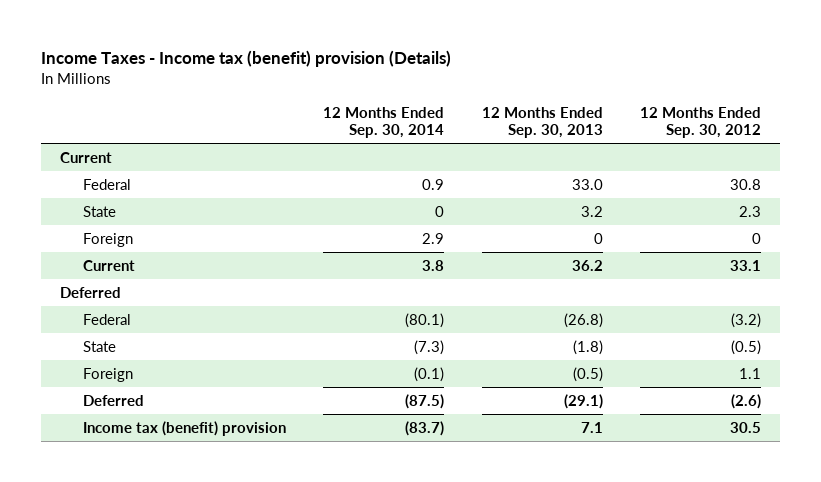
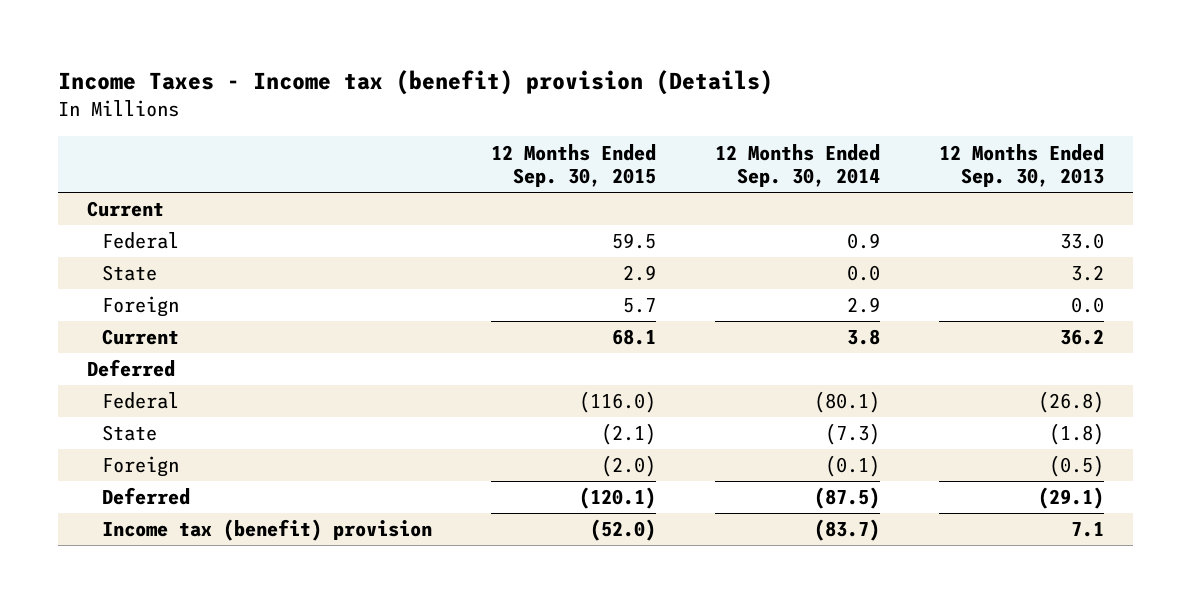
- | 12 Months Ended Sep. 30, 2014 | 12 Months Ended Sep. 30, 2013 | 12 Months Ended Sep. 30, 2012
+ | 12 Months Ended Sep. 30, 2015 | 12 Months Ended Sep. 30, 2014 | 12 Months Ended Sep. 30, 2013
- State | 0 | 3.2 | 2.3
- Foreign | 2.9 | 0 | 0
+ State | 2.9 | 0.0 | 3.2
+ Foreign | 5.7 | 2.9 | 0.0

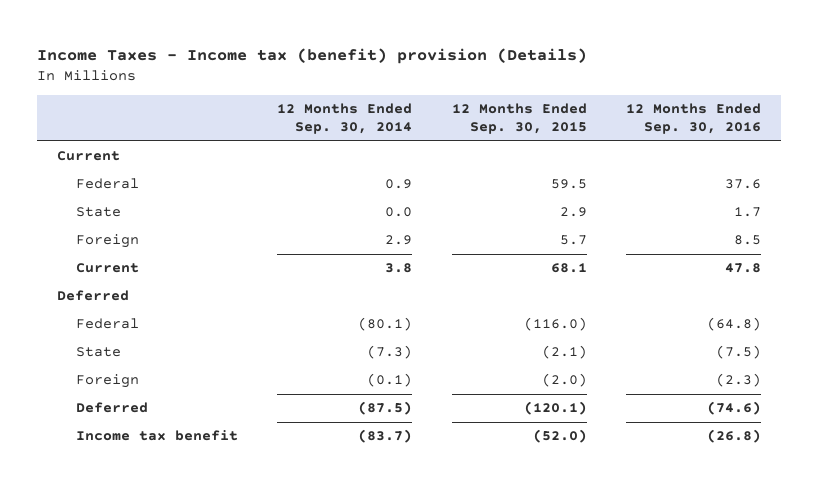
- | 12 Months Ended Sep. 30, 2015 | 12 Months Ended Sep. 30, 2014 | 12 Months Ended Sep. 30, 2013
+ | 12 Months Ended Sep. 30, 2014 | 12 Months Ended Sep. 30, 2015 | 12 Months Ended Sep. 30, 2016
- Income tax (benefit) provision | (52.0) | (83.7) | 7.1
+ Income tax benefit | (83.7) | (52.0) | (26.8)

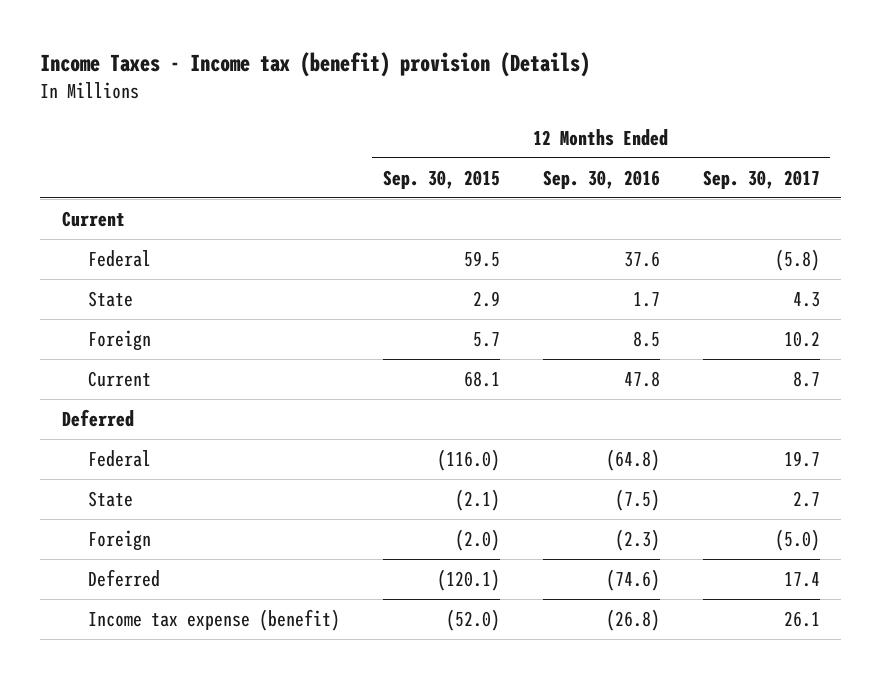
- | 12 Months Ended Sep. 30, 2014 | 12 Months Ended Sep. 30, 2015 | 12 Months Ended Sep. 30, 2016
+ | 12 Months Ended Sep. 30, 2015 | 12 Months Ended Sep. 30, 2016 | 12 Months Ended Sep. 30, 2017
- Income tax benefit | (83.7) | (52.0) | (26.8)
+ Income tax expense (benefit) | (52.0) | (26.8) | 26.1

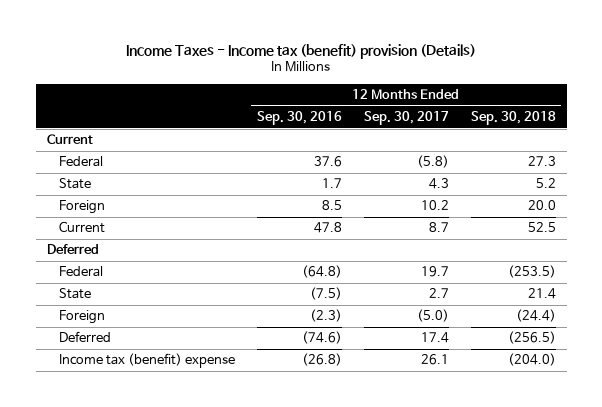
- | 12 Months Ended Sep. 30, 2015 | 12 Months Ended Sep. 30, 2016 | 12 Months Ended Sep. 30, 2017
+ | 12 Months Ended Sep. 30, 2016 | 12 Months Ended Sep. 30, 2017 | 12 Months Ended Sep. 30, 2018
- Income tax expense (benefit) | (52.0) | (26.8) | 26.1
+ Income tax (benefit) expense | (26.8) | 26.1 | (204.0)

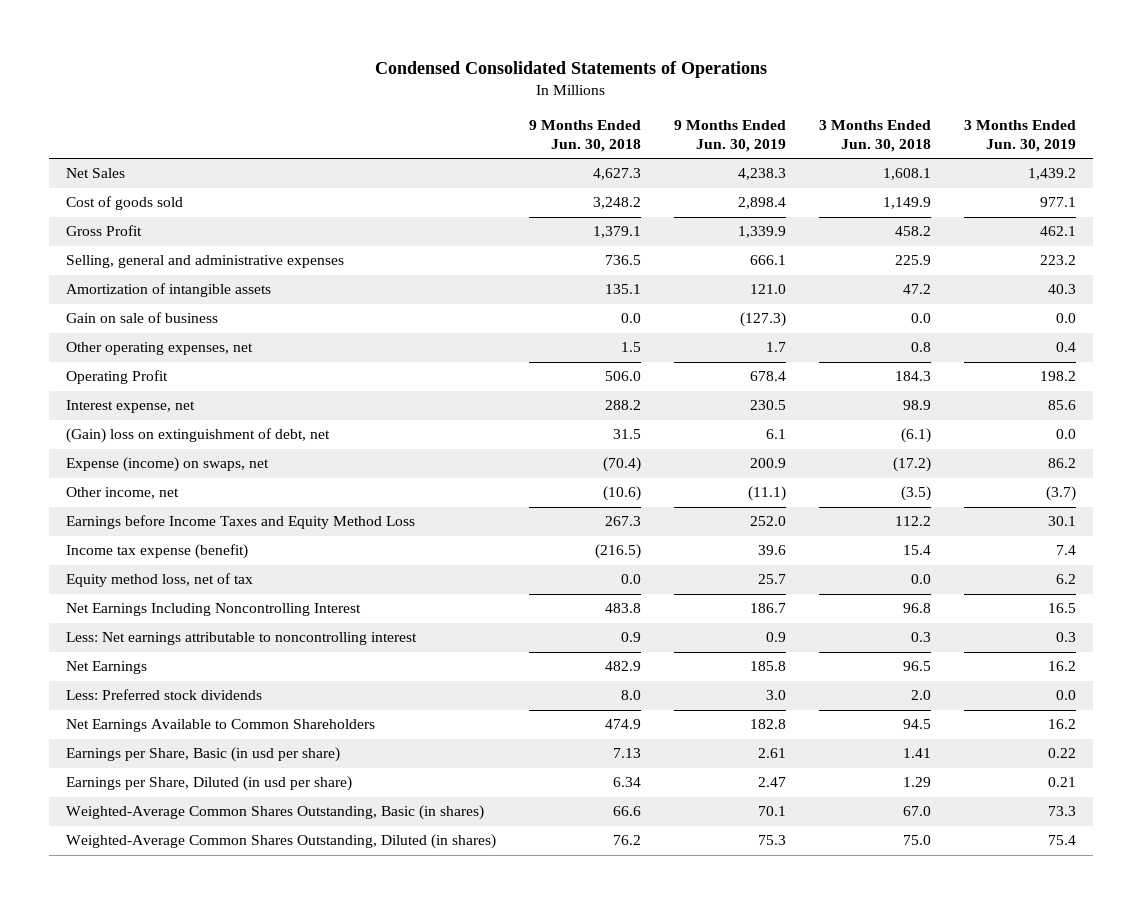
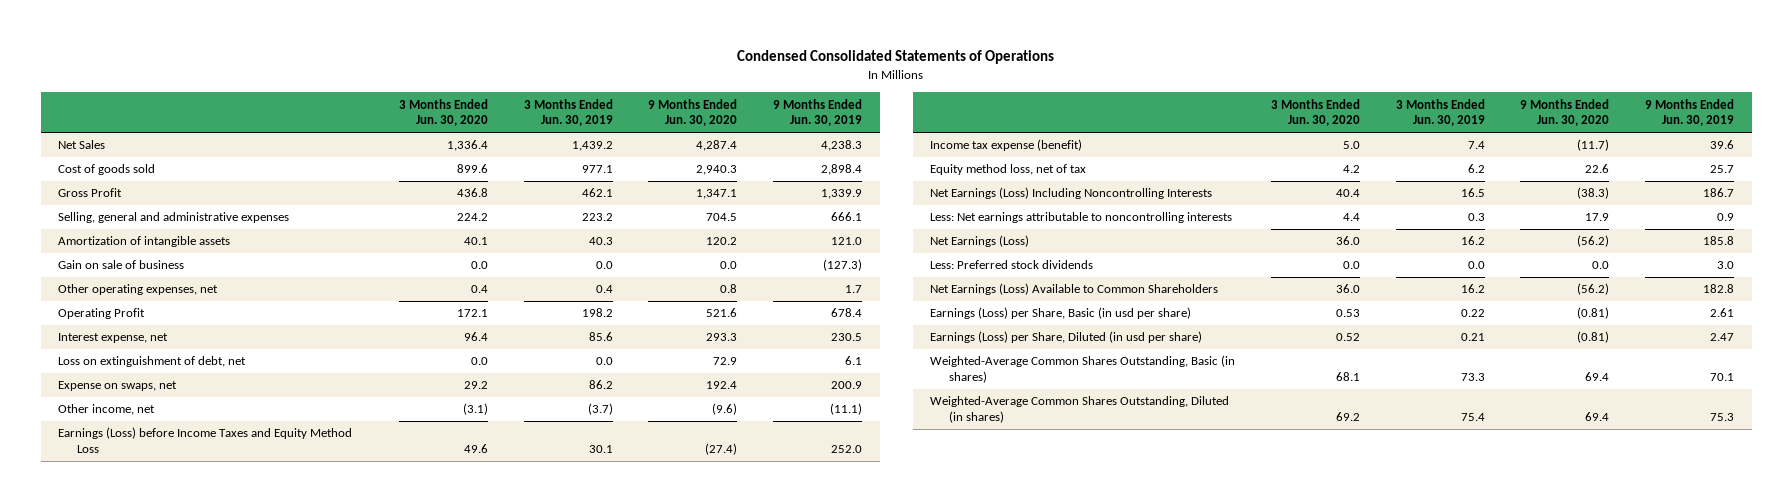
- | 9 Months Ended Jun. 30, 2018 | 9 Months Ended Jun. 30, 2019 | 3 Months Ended Jun. 30, 2018 | 3 Months Ended Jun. 30, 2019
+ | 3 Months Ended Jun. 30, 2020 | 3 Months Ended Jun. 30, 2019 | 9 Months Ended Jun. 30, 2020 | 9 Months Ended Jun. 30, 2019
- (Gain) loss on extinguishment of debt, net | 31.5 | 6.1 | (6.1) | 0.0
- Expense (income) on swaps, net | (70.4) | 200.9 | (17.2) | 86.2
+ Loss on extinguishment of debt, net | 0.0 | 0.0 | 72.9 | 6.1
+ Expense on swaps, net | 29.2 | 86.2 | 192.4 | 200.9
- Earnings before Income Taxes and Equity Method Loss | 267.3 | 252.0 | 112.2 | 30.1
+ Earnings (Loss) before Income Taxes and Equity Method Loss | 49.6 | 30.1 | (27.4) | 252.0
- Net Earnings Including Noncontrolling Interest | 483.8 | 186.7 | 96.8 | 16.5
- Less: Net earnings attributable to noncontrolling interest | 0.9 | 0.9 | 0.3 | 0.3
- Net Earnings | 482.9 | 185.8 | 96.5 | 16.2
+ Net Earnings (Loss) Including Noncontrolling Interests | 40.4 | 16.5 | (38.3) | 186.7
+ Less: Net earnings attributable to noncontrolling interests | 4.4 | 0.3 | 17.9 | 0.9
+ Net Earnings (Loss) | 36.0 | 16.2 | (56.2) | 185.8
- Net Earnings Available to Common Shareholders | 474.9 | 182.8 | 94.5 | 16.2
- Earnings per Share, Basic (in usd per share) | 7.13 | 2.61 | 1.41 | 0.22
- Earnings per Share, Diluted (in usd per share) | 6.34 | 2.47 | 1.29 | 0.21
+ Net Earnings (Loss) Available to Common Shareholders | 36.0 | 16.2 | (56.2) | 182.8
+ Earnings (Loss) per Share, Basic (in usd per share) | 0.53 | 0.22 | (0.81) | 2.61
+ Earnings (Loss) per Share, Diluted (in usd per share) | 0.52 | 0.21 | (0.81) | 2.47

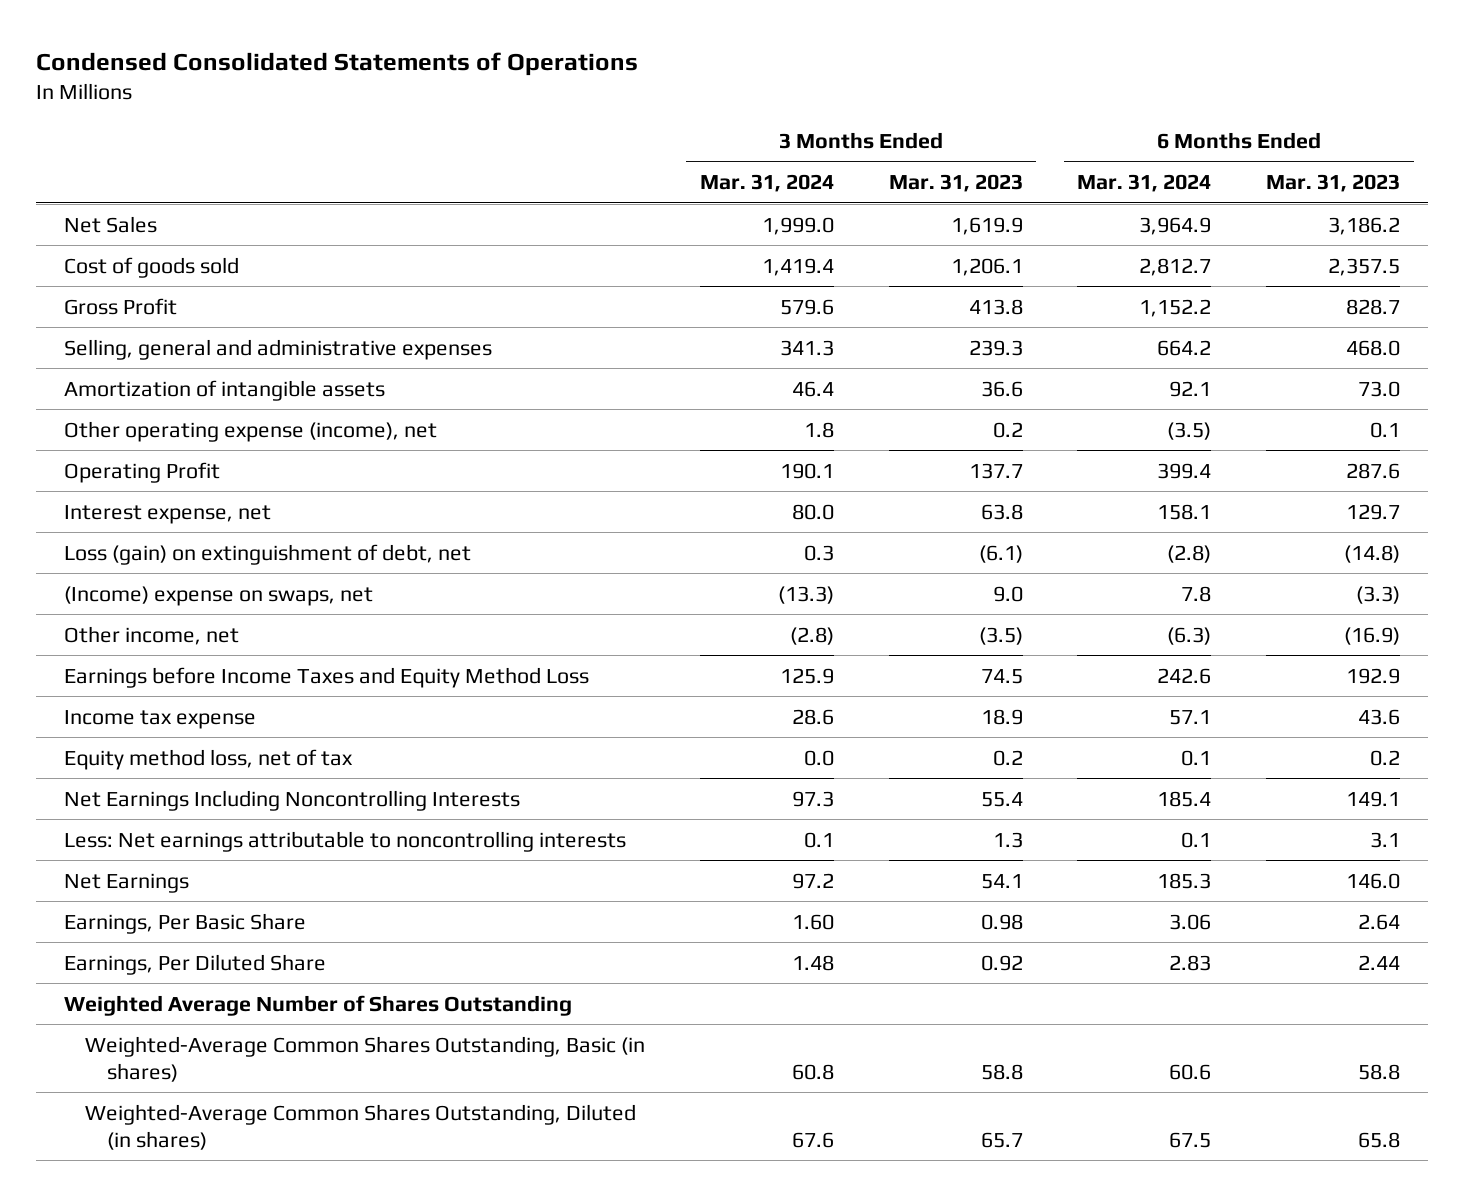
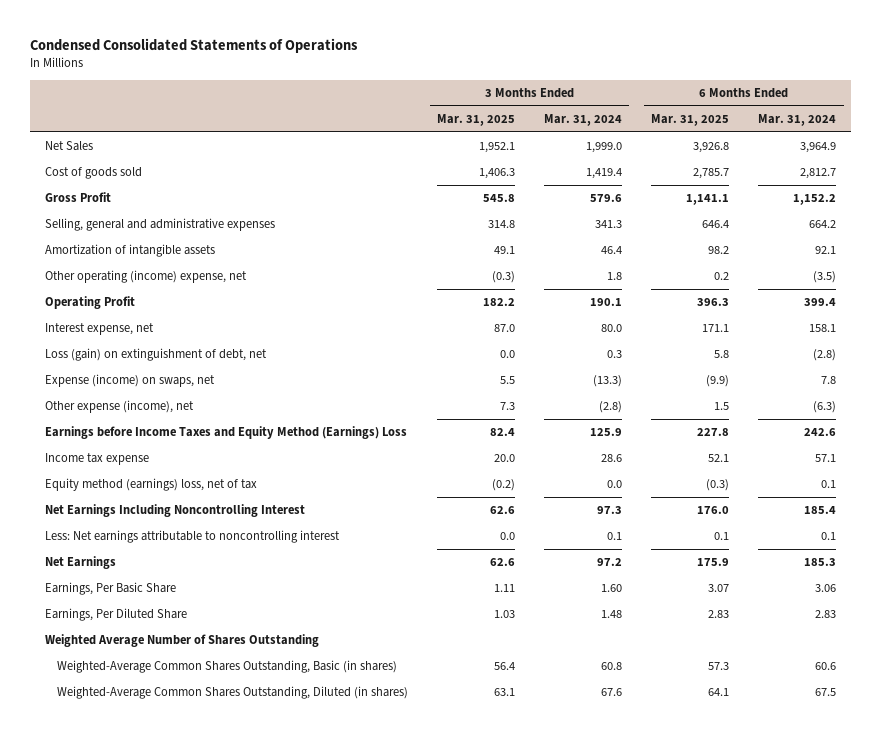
- | 3 Months Ended Mar. 31, 2024 | 3 Months Ended Mar. 31, 2023 | 6 Months Ended Mar. 31, 2024 | 6 Months Ended Mar. 31, 2023
+ | 3 Months Ended Mar. 31, 2025 | 3 Months Ended Mar. 31, 2024 | 6 Months Ended Mar. 31, 2025 | 6 Months Ended Mar. 31, 2024
- Other operating expense (income), net | 1.8 | 0.2 | (3.5) | 0.1
+ Other operating (income) expense, net | (0.3) | 1.8 | 0.2 | (3.5)
- (Income) expense on swaps, net | (13.3) | 9.0 | 7.8 | (3.3)
- Other income, net | (2.8) | (3.5) | (6.3) | (16.9)
- Earnings before Income Taxes and Equity Method Loss | 125.9 | 74.5 | 242.6 | 192.9
+ Expense (income) on swaps, net | 5.5 | (13.3) | (9.9) | 7.8
+ Other expense (income), net | 7.3 | (2.8) | 1.5 | (6.3)
+ Earnings before Income Taxes and Equity Method (Earnings) Loss | 82.4 | 125.9 | 227.8 | 242.6
- Equity method loss, net of tax | 0.0 | 0.2 | 0.1 | 0.2
- Net Earnings Including Noncontrolling Interests | 97.3 | 55.4 | 185.4 | 149.1
- Less: Net earnings attributable to noncontrolling interests | 0.1 | 1.3 | 0.1 | 3.1
+ Equity method (earnings) loss, net of tax | (0.2) | 0.0 | (0.3) | 0.1
+ Net Earnings Including Noncontrolling Interest | 62.6 | 97.3 | 176.0 | 185.4
+ Less: Net earnings attributable to noncontrolling interest | 0.0 | 0.1 | 0.1 | 0.1

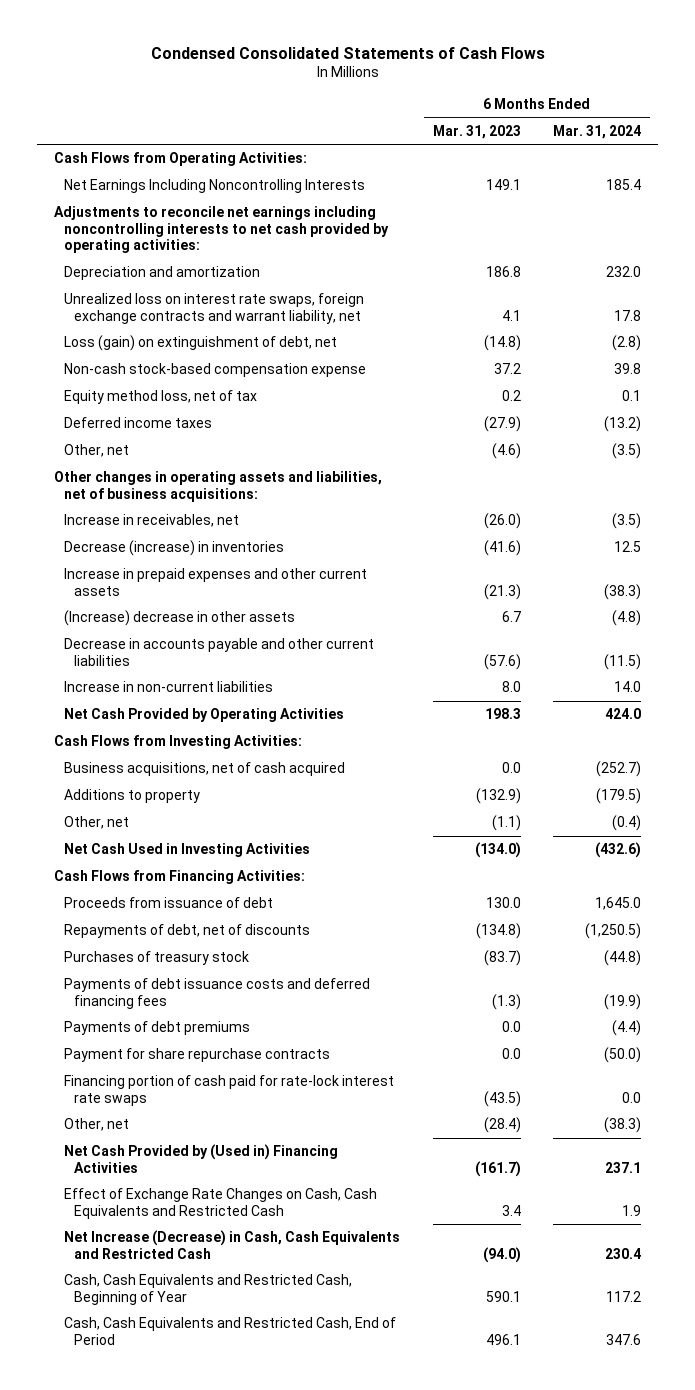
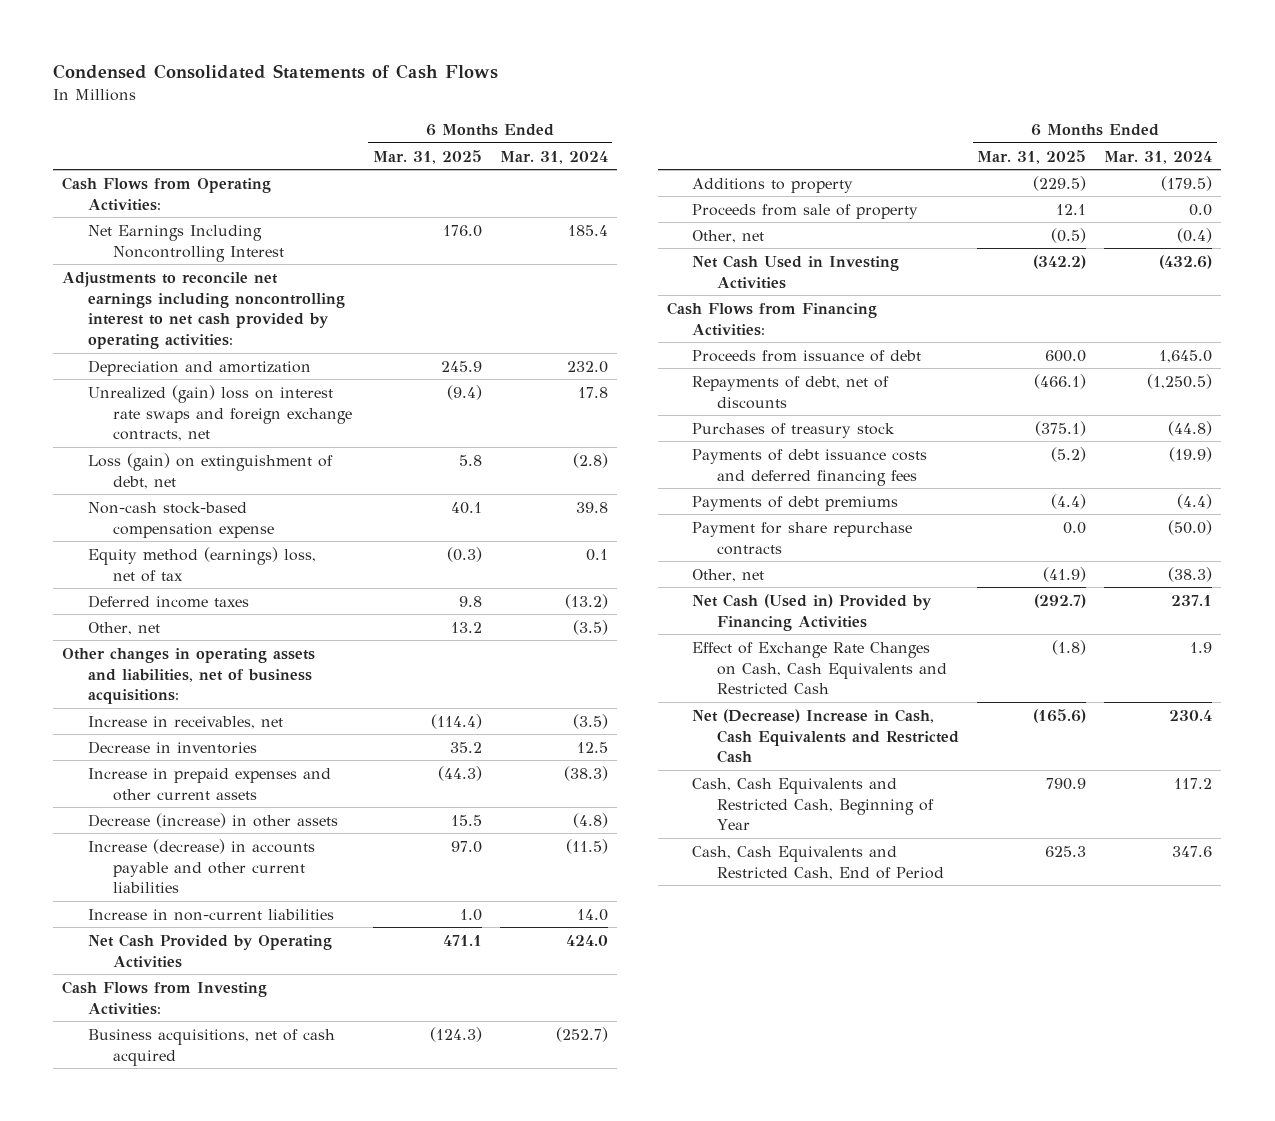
- | 6 Months Ended Mar. 31, 2023 | 6 Months Ended Mar. 31, 2024
+ | 6 Months Ended Mar. 31, 2025 | 6 Months Ended Mar. 31, 2024
- Net Earnings Including Noncontrolling Interests | 149.1 | 185.4
- Adjustments to reconcile net earnings including noncontrolling interests to net cash provided by operating activities:
+ Net Earnings Including Noncontrolling Interest | 176.0 | 185.4
+ Adjustments to reconcile net earnings including noncontrolling interest to net cash provided by operating activities:
- Unrealized loss on interest rate swaps, foreign exchange contracts and warrant liability, net | 4.1 | 17.8
+ Unrealized (gain) loss on interest rate swaps and foreign exchange contracts, net | (9.4) | 17.8
- Equity method loss, net of tax | 0.2 | 0.1
+ Equity method (earnings) loss, net of tax | (0.3) | 0.1
- Decrease (increase) in inventories | (41.6) | 12.5
+ Decrease in inventories | 35.2 | 12.5
- (Increase) decrease in other assets | 6.7 | (4.8)
- Decrease in accounts payable and other current liabilities | (57.6) | (11.5)
+ Decrease (increase) in other assets | 15.5 | (4.8)
+ Increase (decrease) in accounts payable and other current liabilities | 97.0 | (11.5)
+ Proceeds from sale of property | 12.1 | 0.0
- Financing portion of cash paid for rate-lock interest rate swaps | (43.5) | 0.0
- Net Cash Provided by (Used in) Financing Activities | (161.7) | 237.1
+ Net Cash (Used in) Provided by Financing Activities | (292.7) | 237.1
- Net Increase (Decrease) in Cash, Cash Equivalents and Restricted Cash | (94.0) | 230.4
+ Net (Decrease) Increase in Cash, Cash Equivalents and Restricted Cash | (165.6) | 230.4

